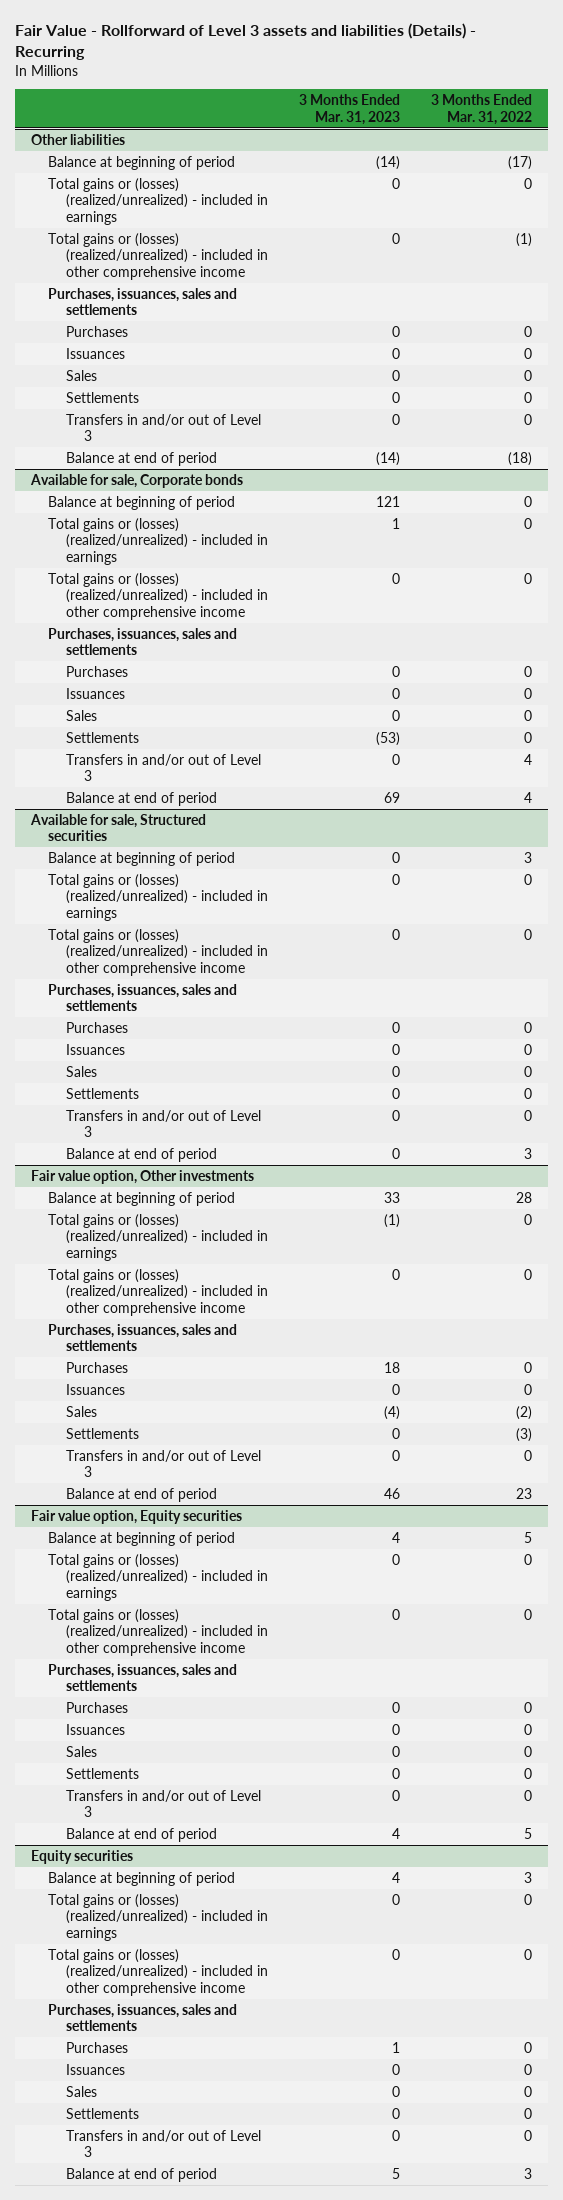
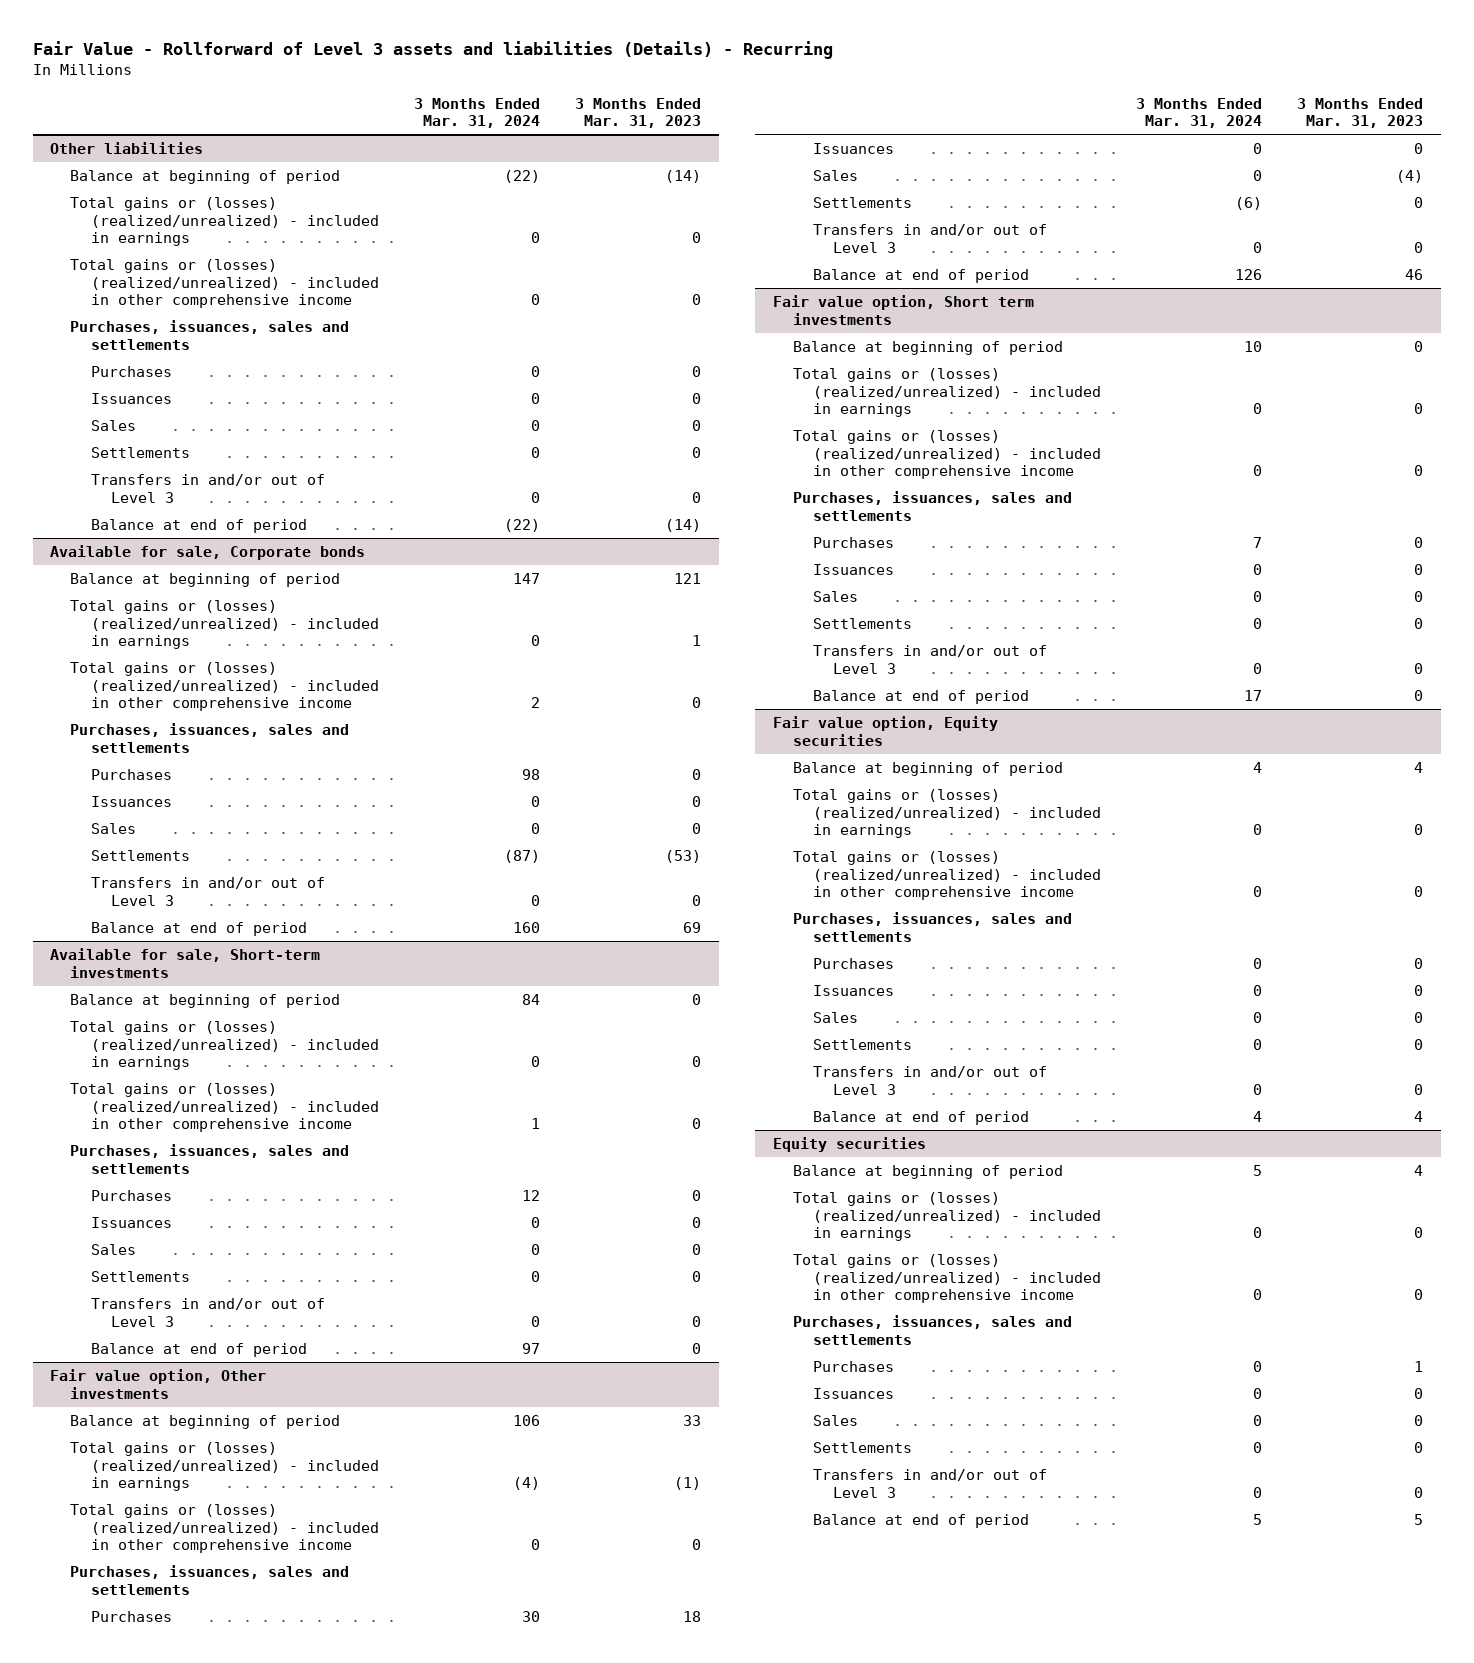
- | 3 Months Ended Mar. 31, 2023 | 3 Months Ended Mar. 31, 2022
+ | 3 Months Ended Mar. 31, 2024 | 3 Months Ended Mar. 31, 2023
- Available for sale, Structured securities
+ Available for sale, Short-term investments
+ Fair value option, Short term investments
+ Balance at beginning of period | 10 | 0
+ Total gains or (losses) (realized/unrealized) - included in earnings | 0 | 0
+ Total gains or (losses) (realized/unrealized) - included in other comprehensive income | 0 | 0
+ Purchases, issuances, sales and settlements
+ Purchases | 7 | 0
+ Issuances | 0 | 0
+ Sales | 0 | 0
+ Settlements | 0 | 0
+ Transfers in and/or out of Level 3 | 0 | 0
+ Balance at end of period | 17 | 0

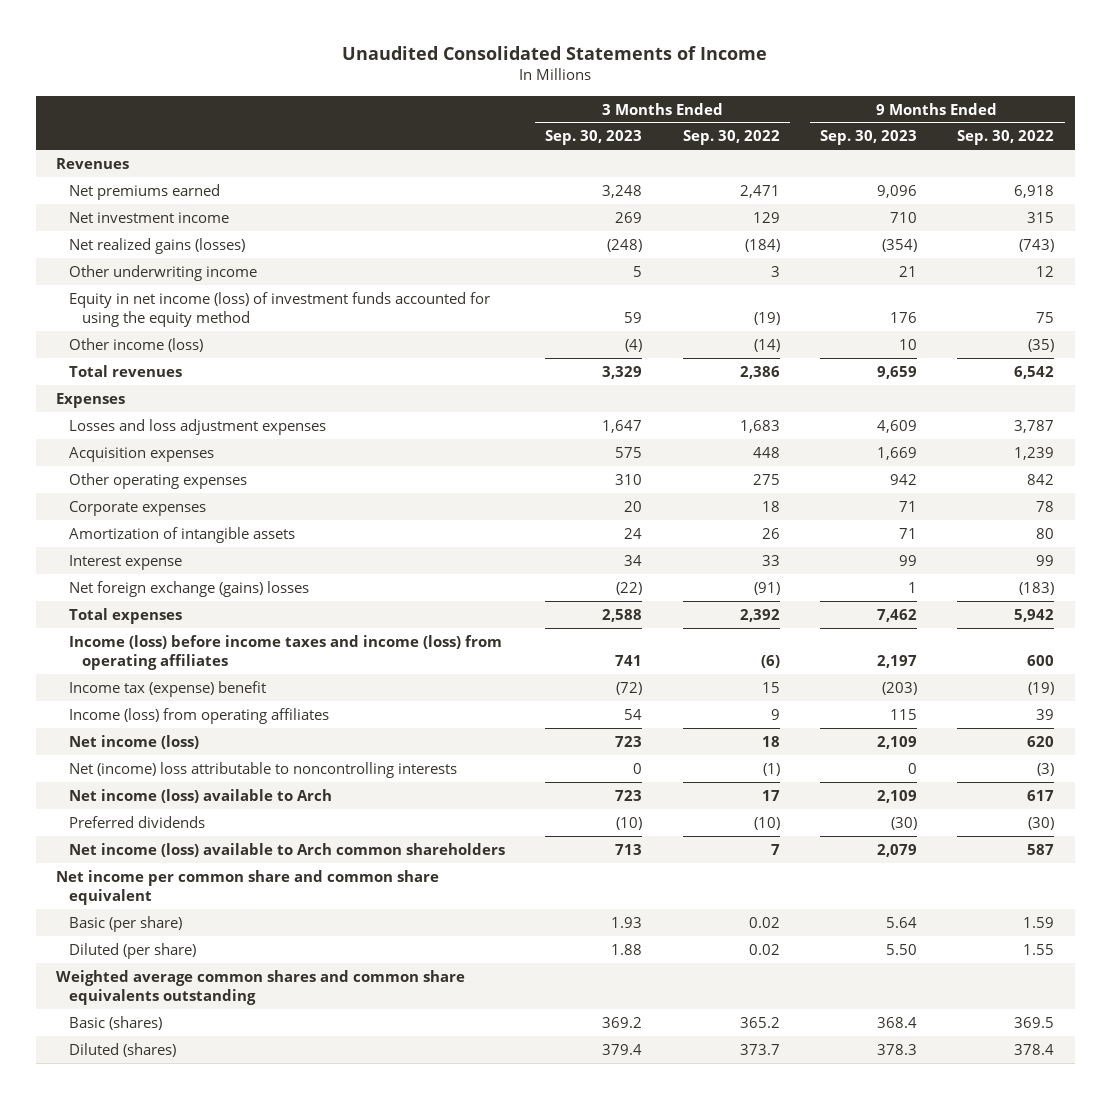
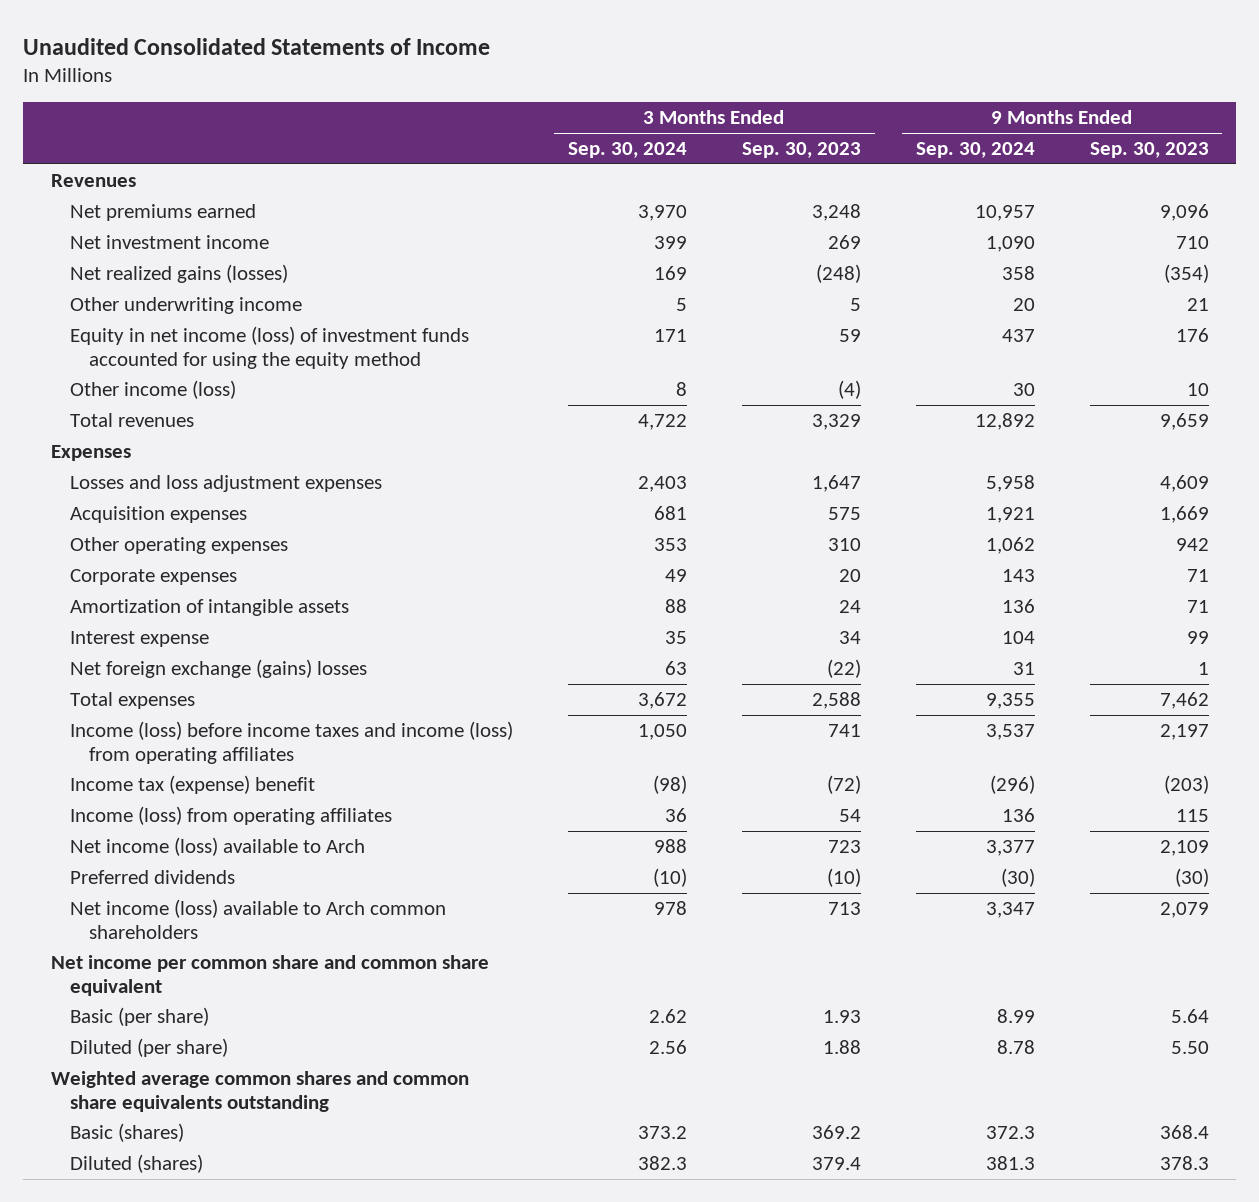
- | 3 Months Ended Sep. 30, 2023 | 3 Months Ended Sep. 30, 2022 | 9 Months Ended Sep. 30, 2023 | 9 Months Ended Sep. 30, 2022
+ | 3 Months Ended Sep. 30, 2024 | 3 Months Ended Sep. 30, 2023 | 9 Months Ended Sep. 30, 2024 | 9 Months Ended Sep. 30, 2023
- Net income (loss) | 723 | 18 | 2,109 | 620
- Net (income) loss attributable to noncontrolling interests | 0 | (1) | 0 | (3)

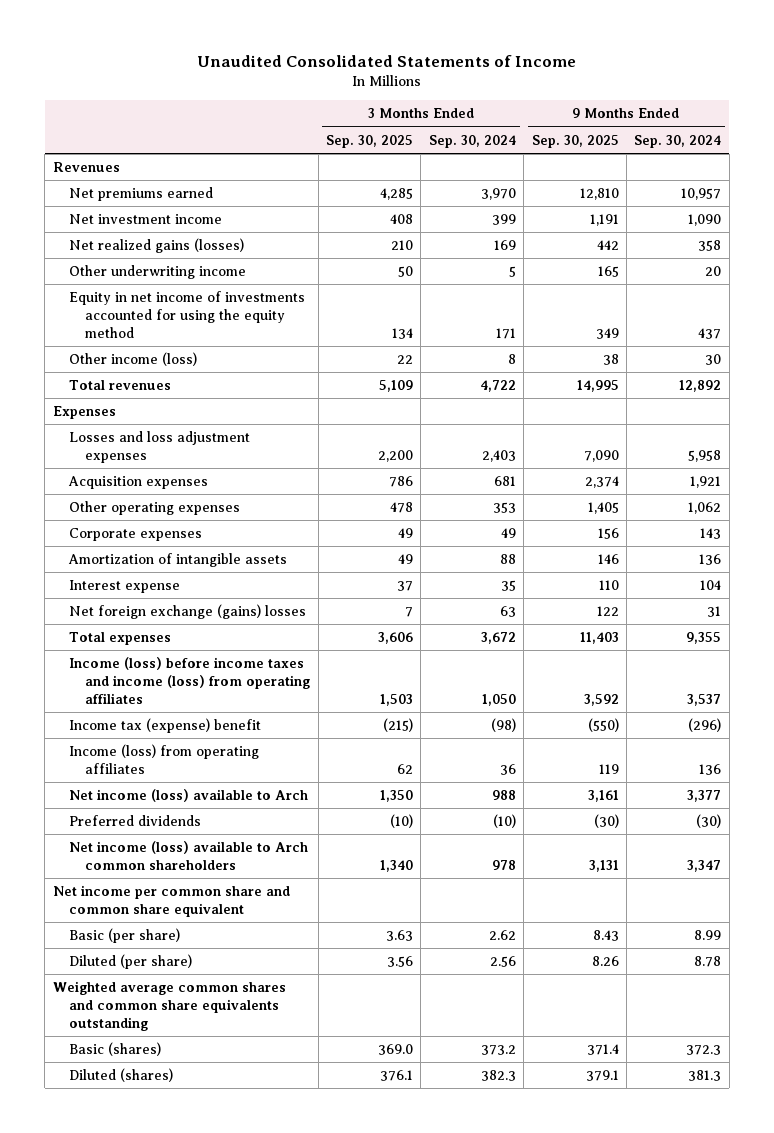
- | 3 Months Ended Sep. 30, 2024 | 3 Months Ended Sep. 30, 2023 | 9 Months Ended Sep. 30, 2024 | 9 Months Ended Sep. 30, 2023
+ | 3 Months Ended Sep. 30, 2025 | 3 Months Ended Sep. 30, 2024 | 9 Months Ended Sep. 30, 2025 | 9 Months Ended Sep. 30, 2024
- Equity in net income (loss) of investment funds accounted for using the equity method | 171 | 59 | 437 | 176
+ Equity in net income of investments accounted for using the equity method | 134 | 171 | 349 | 437

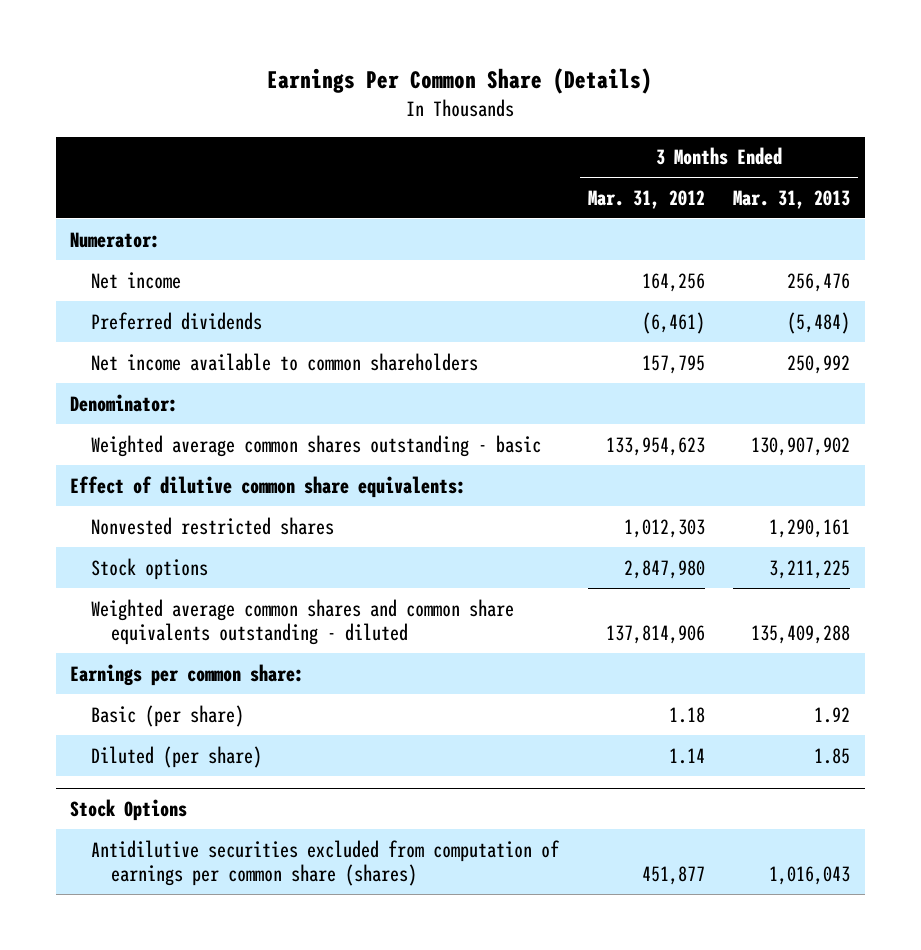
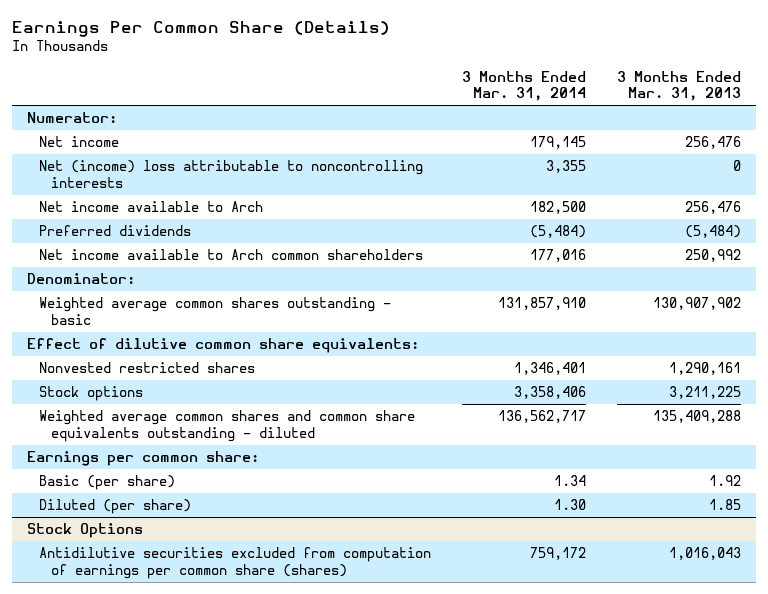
- | 3 Months Ended Mar. 31, 2012 | 3 Months Ended Mar. 31, 2013
+ | 3 Months Ended Mar. 31, 2014 | 3 Months Ended Mar. 31, 2013
+ Net (income) loss attributable to noncontrolling interests | 3,355 | 0
+ Net income available to Arch | 182,500 | 256,476
- Net income available to common shareholders | 157,795 | 250,992
+ Net income available to Arch common shareholders | 177,016 | 250,992

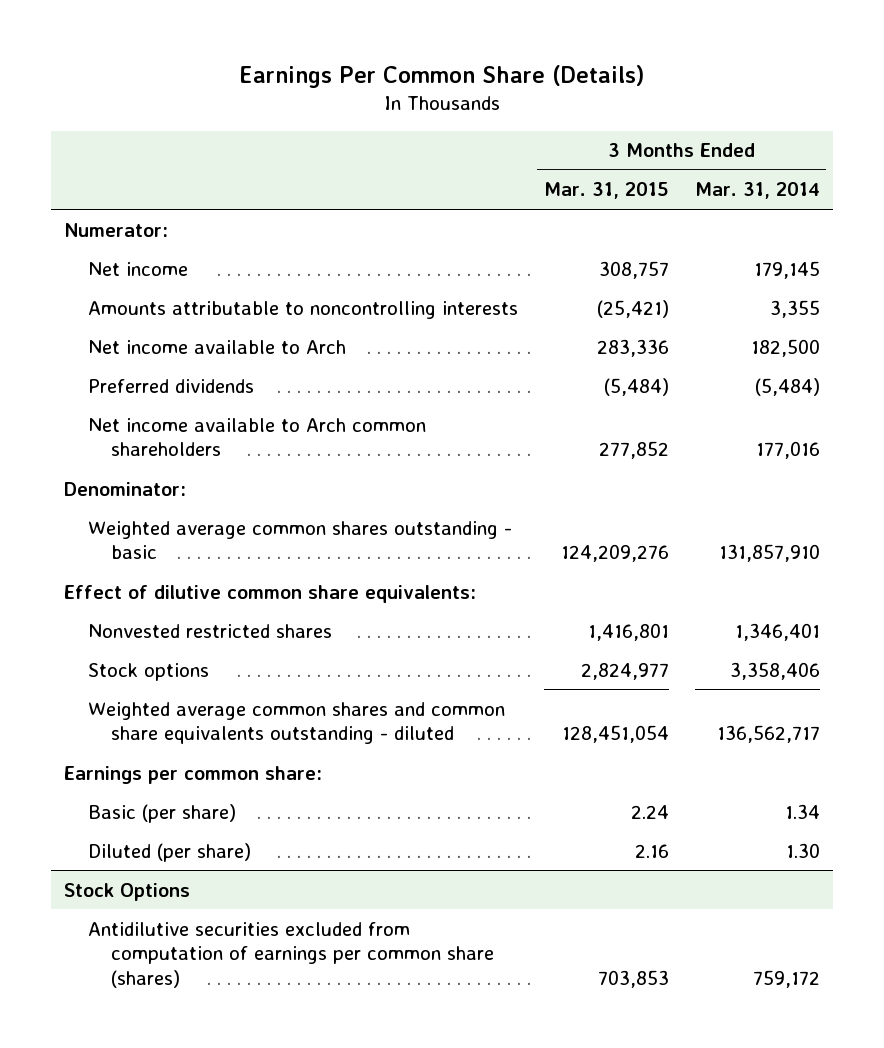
- | 3 Months Ended Mar. 31, 2014 | 3 Months Ended Mar. 31, 2013
+ | 3 Months Ended Mar. 31, 2015 | 3 Months Ended Mar. 31, 2014
- Net (income) loss attributable to noncontrolling interests | 3,355 | 0
+ Amounts attributable to noncontrolling interests | (25,421) | 3,355

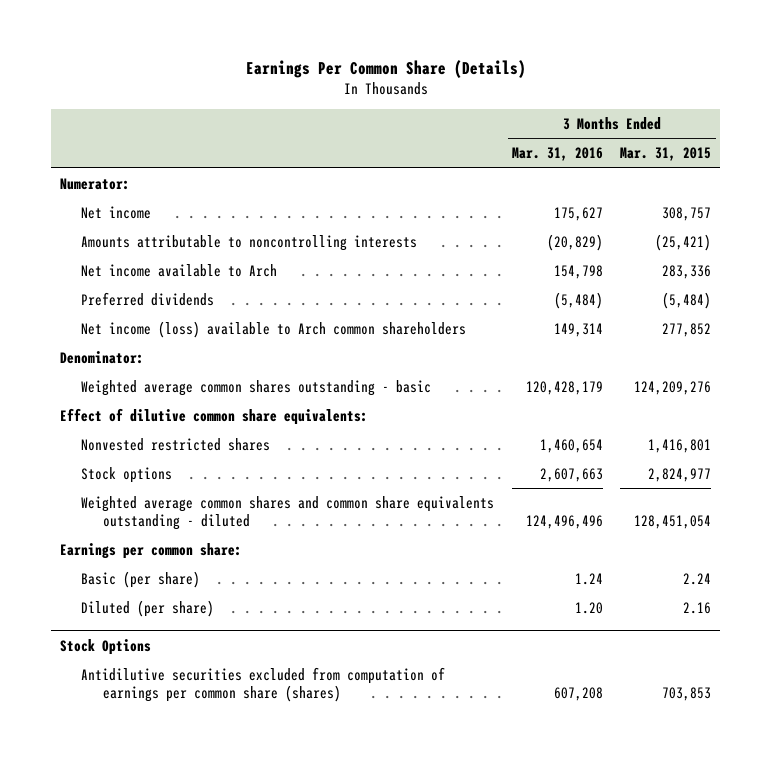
- | 3 Months Ended Mar. 31, 2015 | 3 Months Ended Mar. 31, 2014
+ | 3 Months Ended Mar. 31, 2016 | 3 Months Ended Mar. 31, 2015
- Net income available to Arch common shareholders | 277,852 | 177,016
+ Net income (loss) available to Arch common shareholders | 149,314 | 277,852

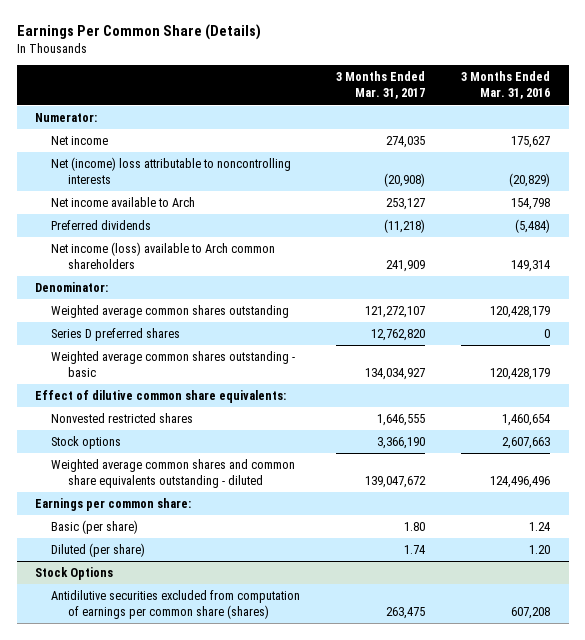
- | 3 Months Ended Mar. 31, 2016 | 3 Months Ended Mar. 31, 2015
+ | 3 Months Ended Mar. 31, 2017 | 3 Months Ended Mar. 31, 2016
- Amounts attributable to noncontrolling interests | (20,829) | (25,421)
+ Net (income) loss attributable to noncontrolling interests | (20,908) | (20,829)
+ Weighted average common shares outstanding | 121,272,107 | 120,428,179
+ Series D preferred shares | 12,762,820 | 0

